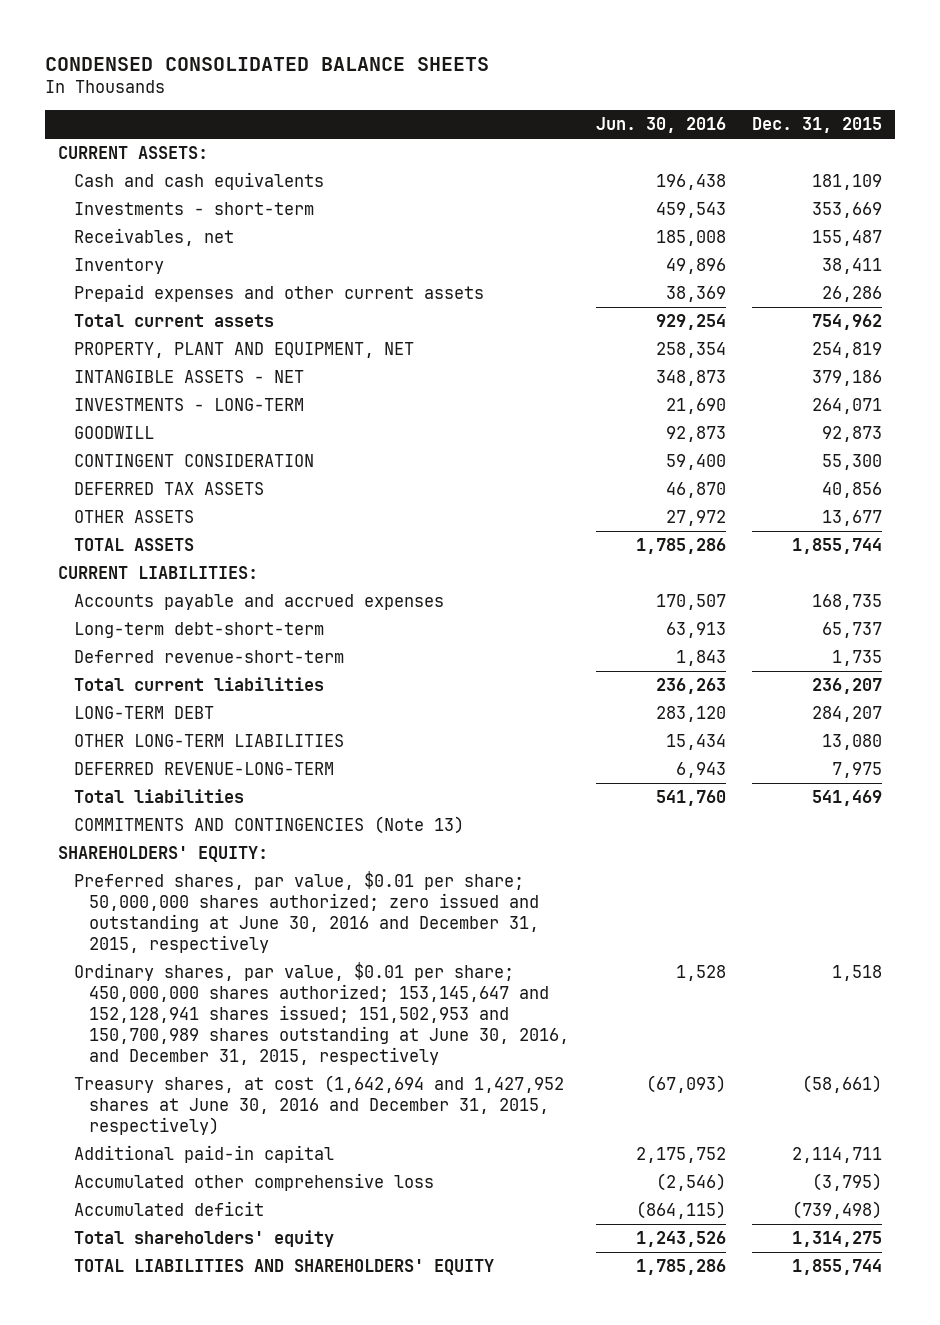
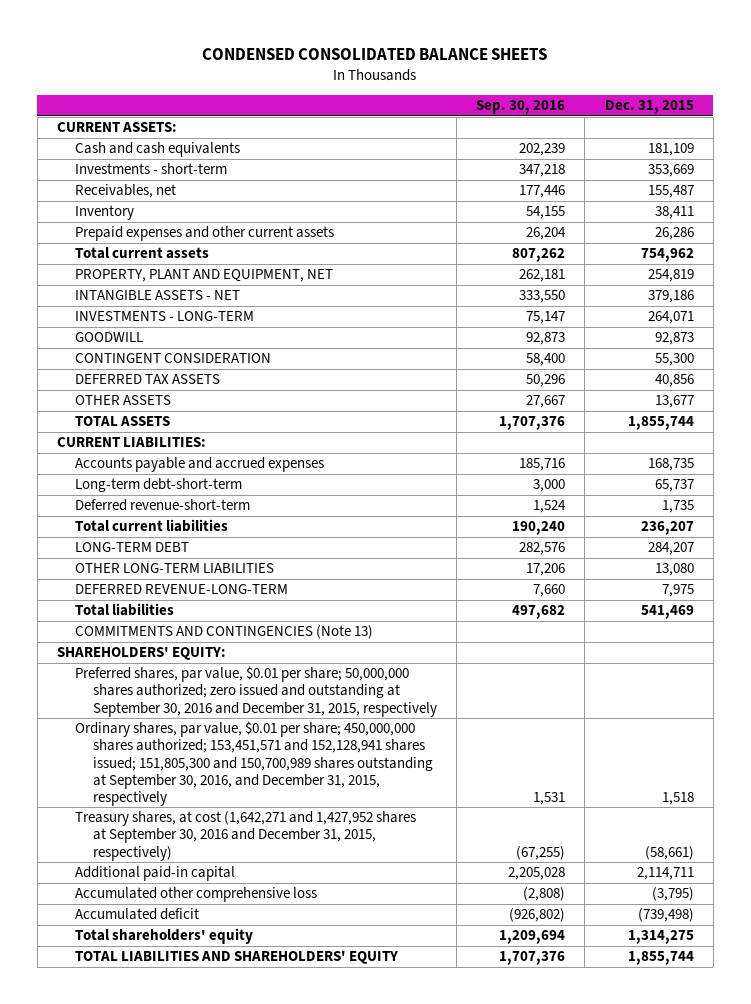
- | Jun. 30, 2016 | Dec. 31, 2015
+ | Sep. 30, 2016 | Dec. 31, 2015
- Preferred shares, par value, $0.01 per share; 50,000,000 shares authorized; zero issued and outstanding at June 30, 2016 and December 31, 2015, respectively
- Ordinary shares, par value, $0.01 per share; 450,000,000 shares authorized; 153,145,647 and 152,128,941 shares issued; 151,502,953 and 150,700,989 shares outstanding at June 30, 2016, and December 31, 2015, respectively | 1,528 | 1,518
- Treasury shares, at cost (1,642,694 and 1,427,952 shares at June 30, 2016 and December 31, 2015, respectively) | (67,093) | (58,661)
+ Preferred shares, par value, $0.01 per share; 50,000,000 shares authorized; zero issued and outstanding at September 30, 2016 and December 31, 2015, respectively
+ Ordinary shares, par value, $0.01 per share; 450,000,000 shares authorized; 153,451,571 and 152,128,941 shares issued; 151,805,300 and 150,700,989 shares outstanding at September 30, 2016, and December 31, 2015, respectively | 1,531 | 1,518
+ Treasury shares, at cost (1,642,271 and 1,427,952 shares at September 30, 2016 and December 31, 2015, respectively) | (67,255) | (58,661)

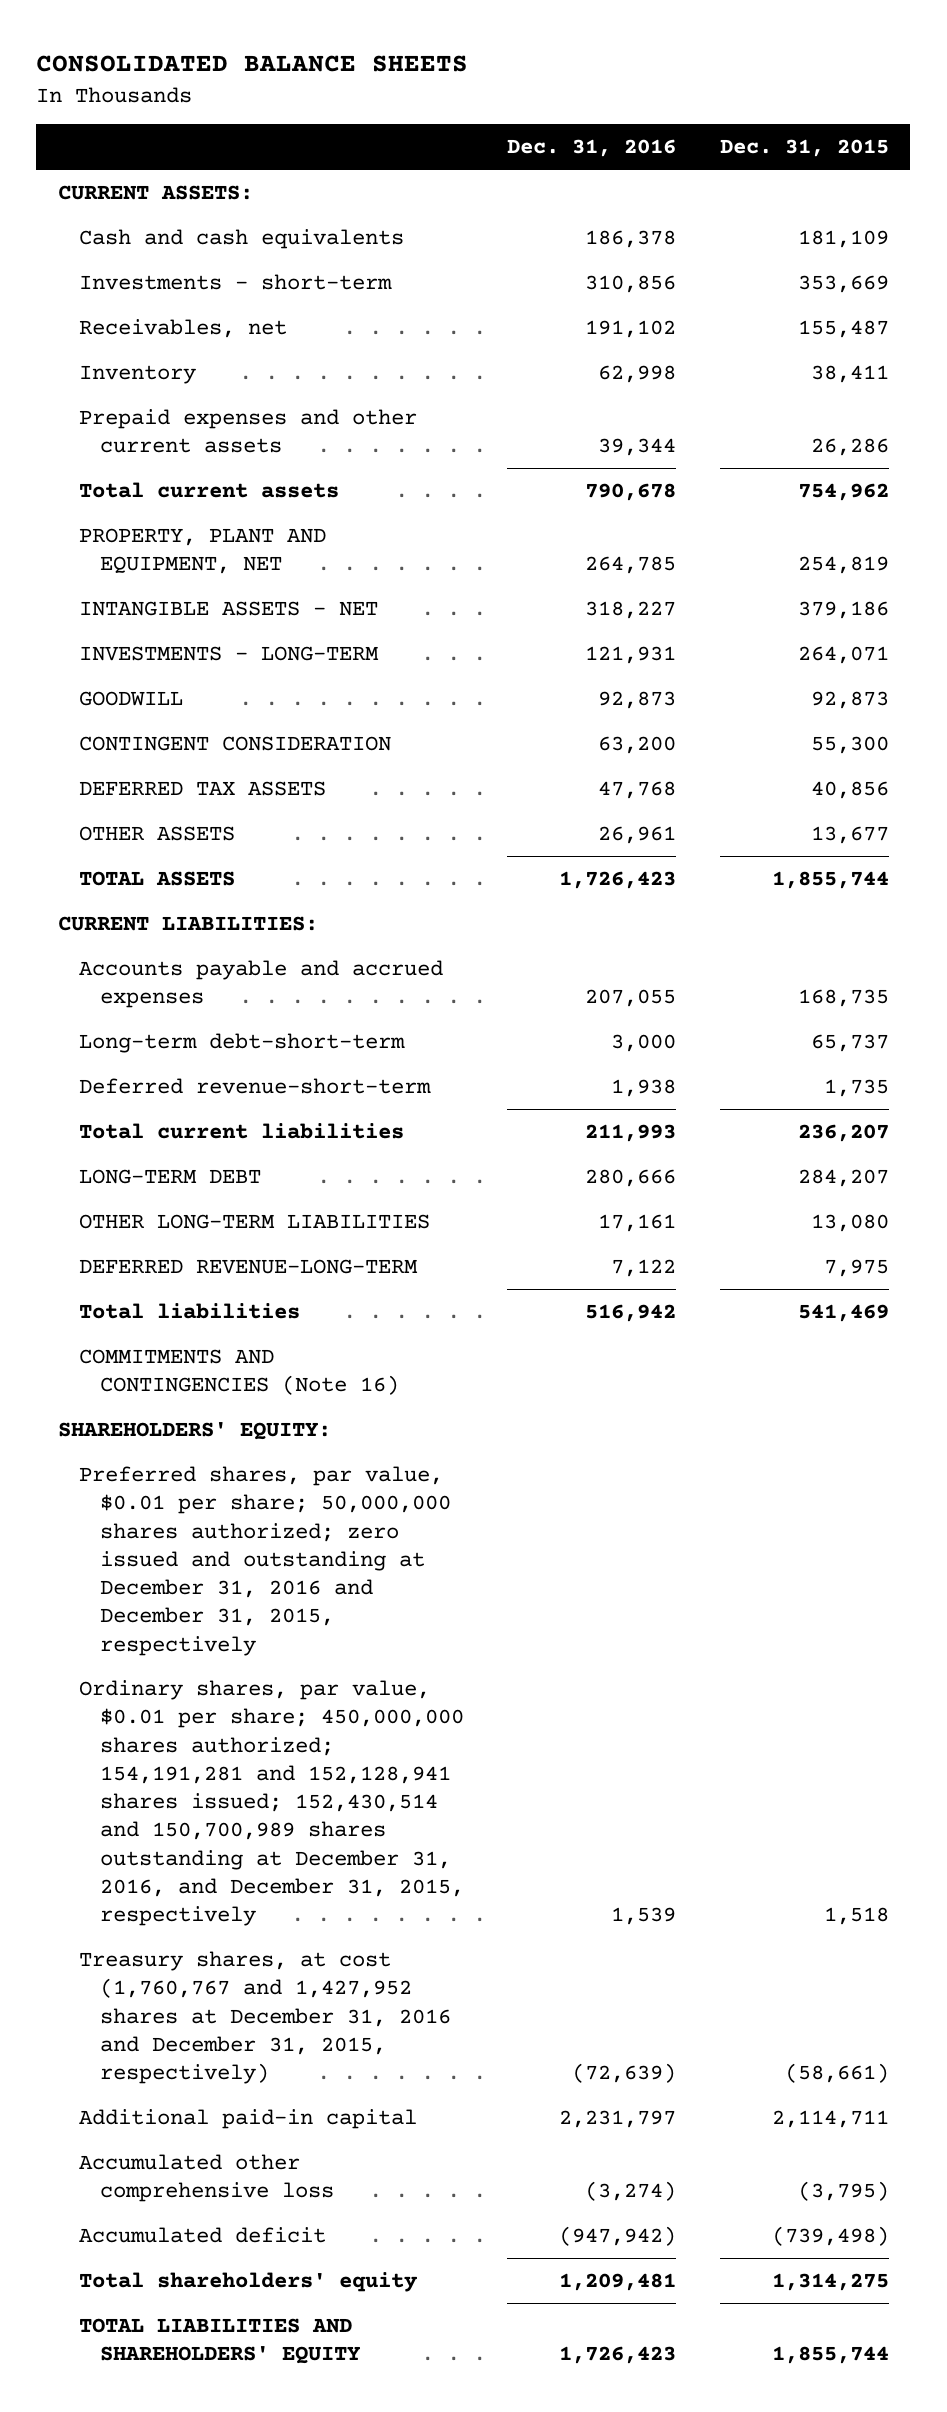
- CONDENSED CONSOLIDATED BALANCE SHEETS
+ CONSOLIDATED BALANCE SHEETS
- | Sep. 30, 2016 | Dec. 31, 2015
+ | Dec. 31, 2016 | Dec. 31, 2015
- COMMITMENTS AND CONTINGENCIES (Note 13)
+ COMMITMENTS AND CONTINGENCIES (Note 16)
- Preferred shares, par value, $0.01 per share; 50,000,000 shares authorized; zero issued and outstanding at September 30, 2016 and December 31, 2015, respectively
- Ordinary shares, par value, $0.01 per share; 450,000,000 shares authorized; 153,451,571 and 152,128,941 shares issued; 151,805,300 and 150,700,989 shares outstanding at September 30, 2016, and December 31, 2015, respectively | 1,531 | 1,518
- Treasury shares, at cost (1,642,271 and 1,427,952 shares at September 30, 2016 and December 31, 2015, respectively) | (67,255) | (58,661)
+ Preferred shares, par value, $0.01 per share; 50,000,000 shares authorized; zero issued and outstanding at December 31, 2016 and December 31, 2015, respectively
+ Ordinary shares, par value, $0.01 per share; 450,000,000 shares authorized; 154,191,281 and 152,128,941 shares issued; 152,430,514 and 150,700,989 shares outstanding at December 31, 2016, and December 31, 2015, respectively | 1,539 | 1,518
+ Treasury shares, at cost (1,760,767 and 1,427,952 shares at December 31, 2016 and December 31, 2015, respectively) | (72,639) | (58,661)

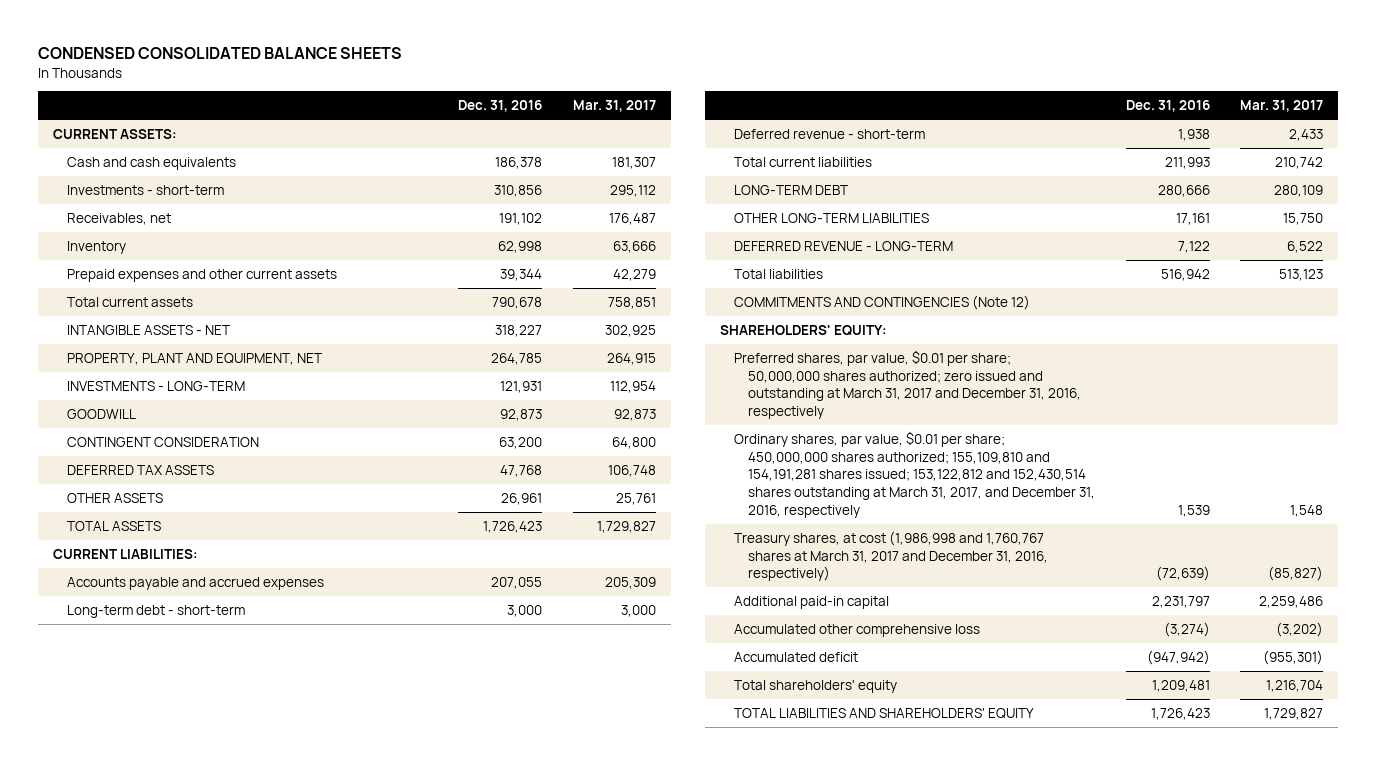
- CONSOLIDATED BALANCE SHEETS
+ CONDENSED CONSOLIDATED BALANCE SHEETS
- | Dec. 31, 2016 | Dec. 31, 2015
+ | Dec. 31, 2016 | Mar. 31, 2017
moved down: PROPERTY, PLANT AND EQUIPMENT, NET | 264,785 | 264,915
- Long-term debt-short-term | 3,000 | 65,737
- Deferred revenue-short-term | 1,938 | 1,735
+ Long-term debt - short-term | 3,000 | 3,000
+ Deferred revenue - short-term | 1,938 | 2,433
- DEFERRED REVENUE-LONG-TERM | 7,122 | 7,975
+ DEFERRED REVENUE - LONG-TERM | 7,122 | 6,522
- COMMITMENTS AND CONTINGENCIES (Note 16)
+ COMMITMENTS AND CONTINGENCIES (Note 12)
- Preferred shares, par value, $0.01 per share; 50,000,000 shares authorized; zero issued and outstanding at December 31, 2016 and December 31, 2015, respectively
- Ordinary shares, par value, $0.01 per share; 450,000,000 shares authorized; 154,191,281 and 152,128,941 shares issued; 152,430,514 and 150,700,989 shares outstanding at December 31, 2016, and December 31, 2015, respectively | 1,539 | 1,518
- Treasury shares, at cost (1,760,767 and 1,427,952 shares at December 31, 2016 and December 31, 2015, respectively) | (72,639) | (58,661)
+ Preferred shares, par value, $0.01 per share; 50,000,000 shares authorized; zero issued and outstanding at March 31, 2017 and December 31, 2016, respectively
+ Ordinary shares, par value, $0.01 per share; 450,000,000 shares authorized; 155,109,810 and 154,191,281 shares issued; 153,122,812 and 152,430,514 shares outstanding at March 31, 2017, and December 31, 2016, respectively | 1,539 | 1,548
+ Treasury shares, at cost (1,986,998 and 1,760,767 shares at March 31, 2017 and December 31, 2016, respectively) | (72,639) | (85,827)

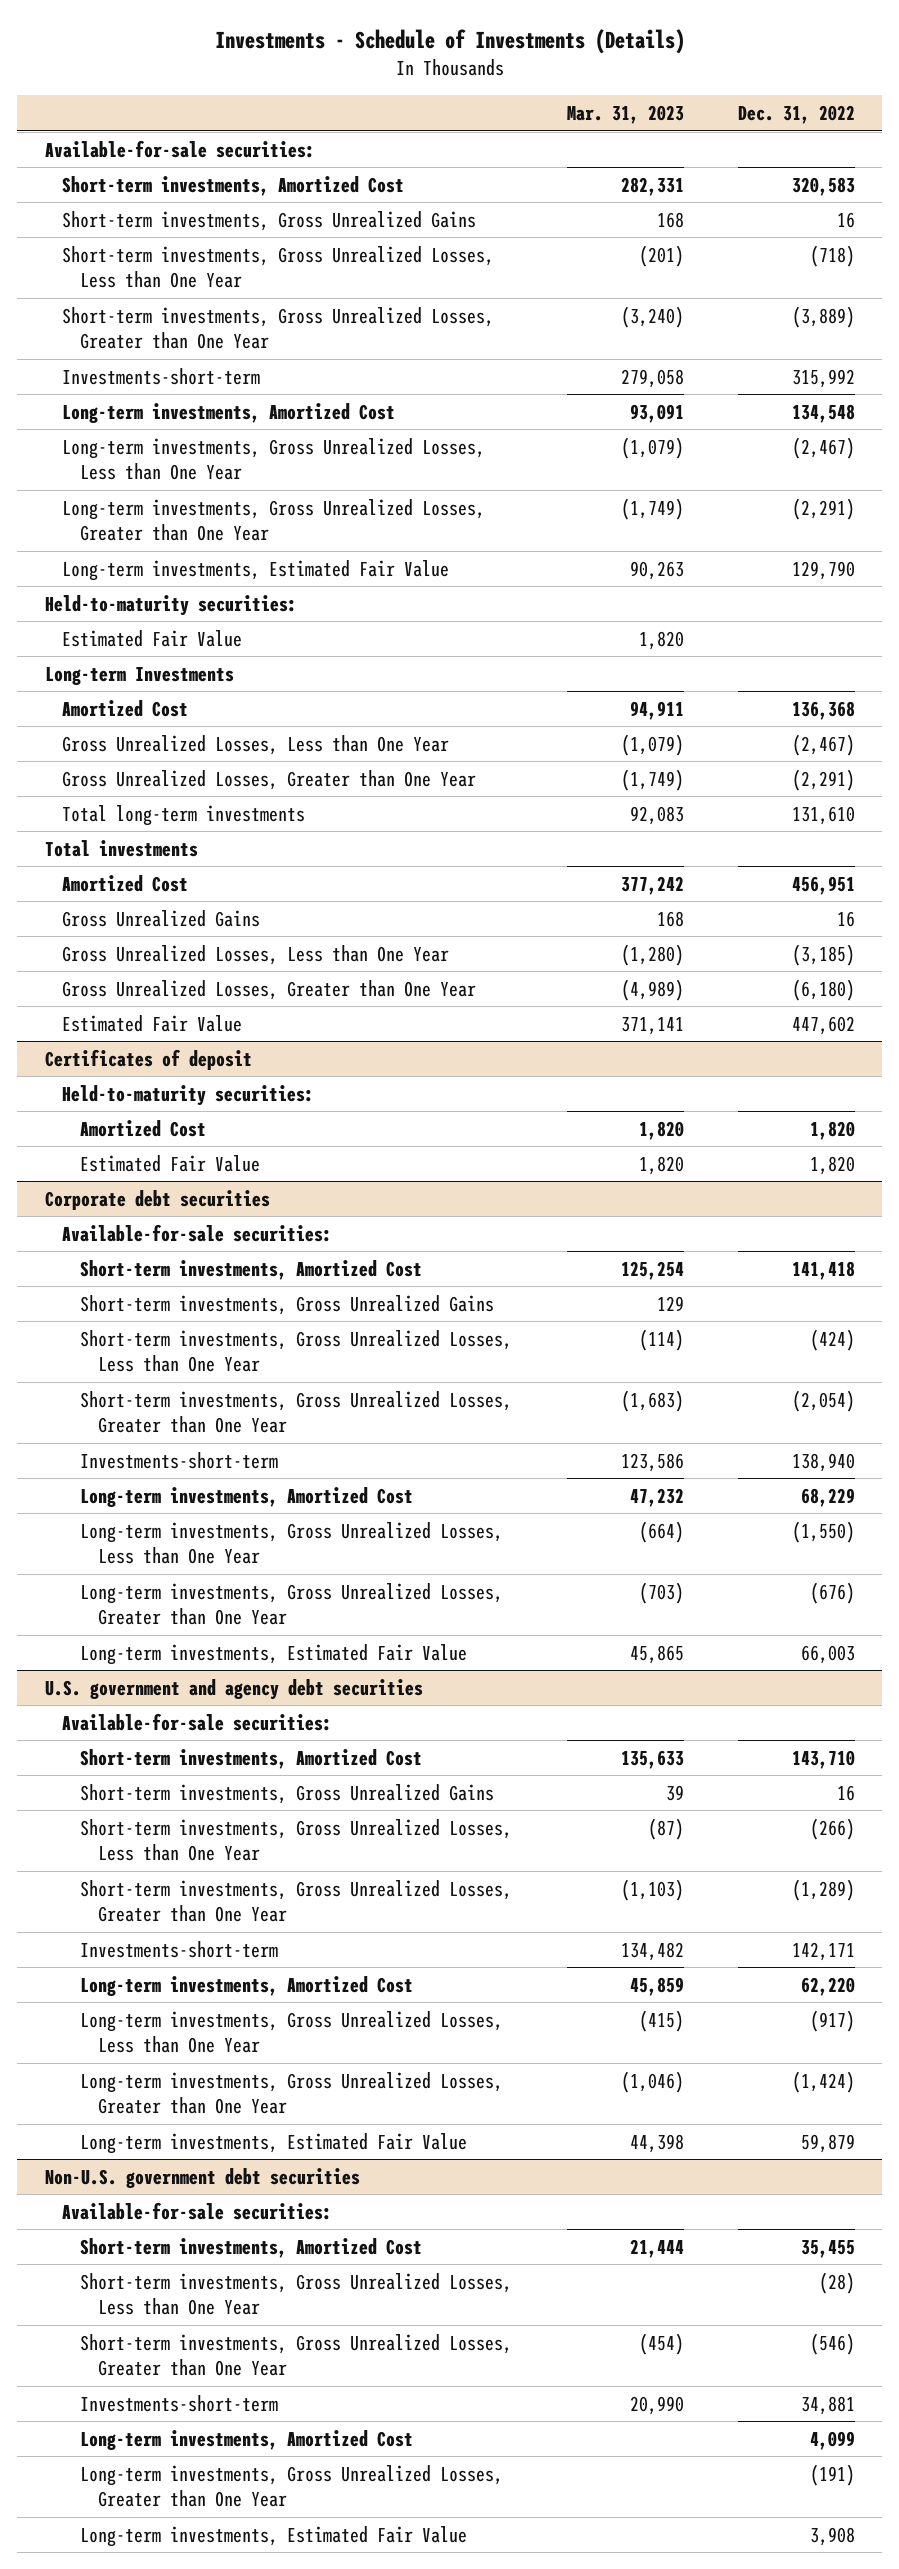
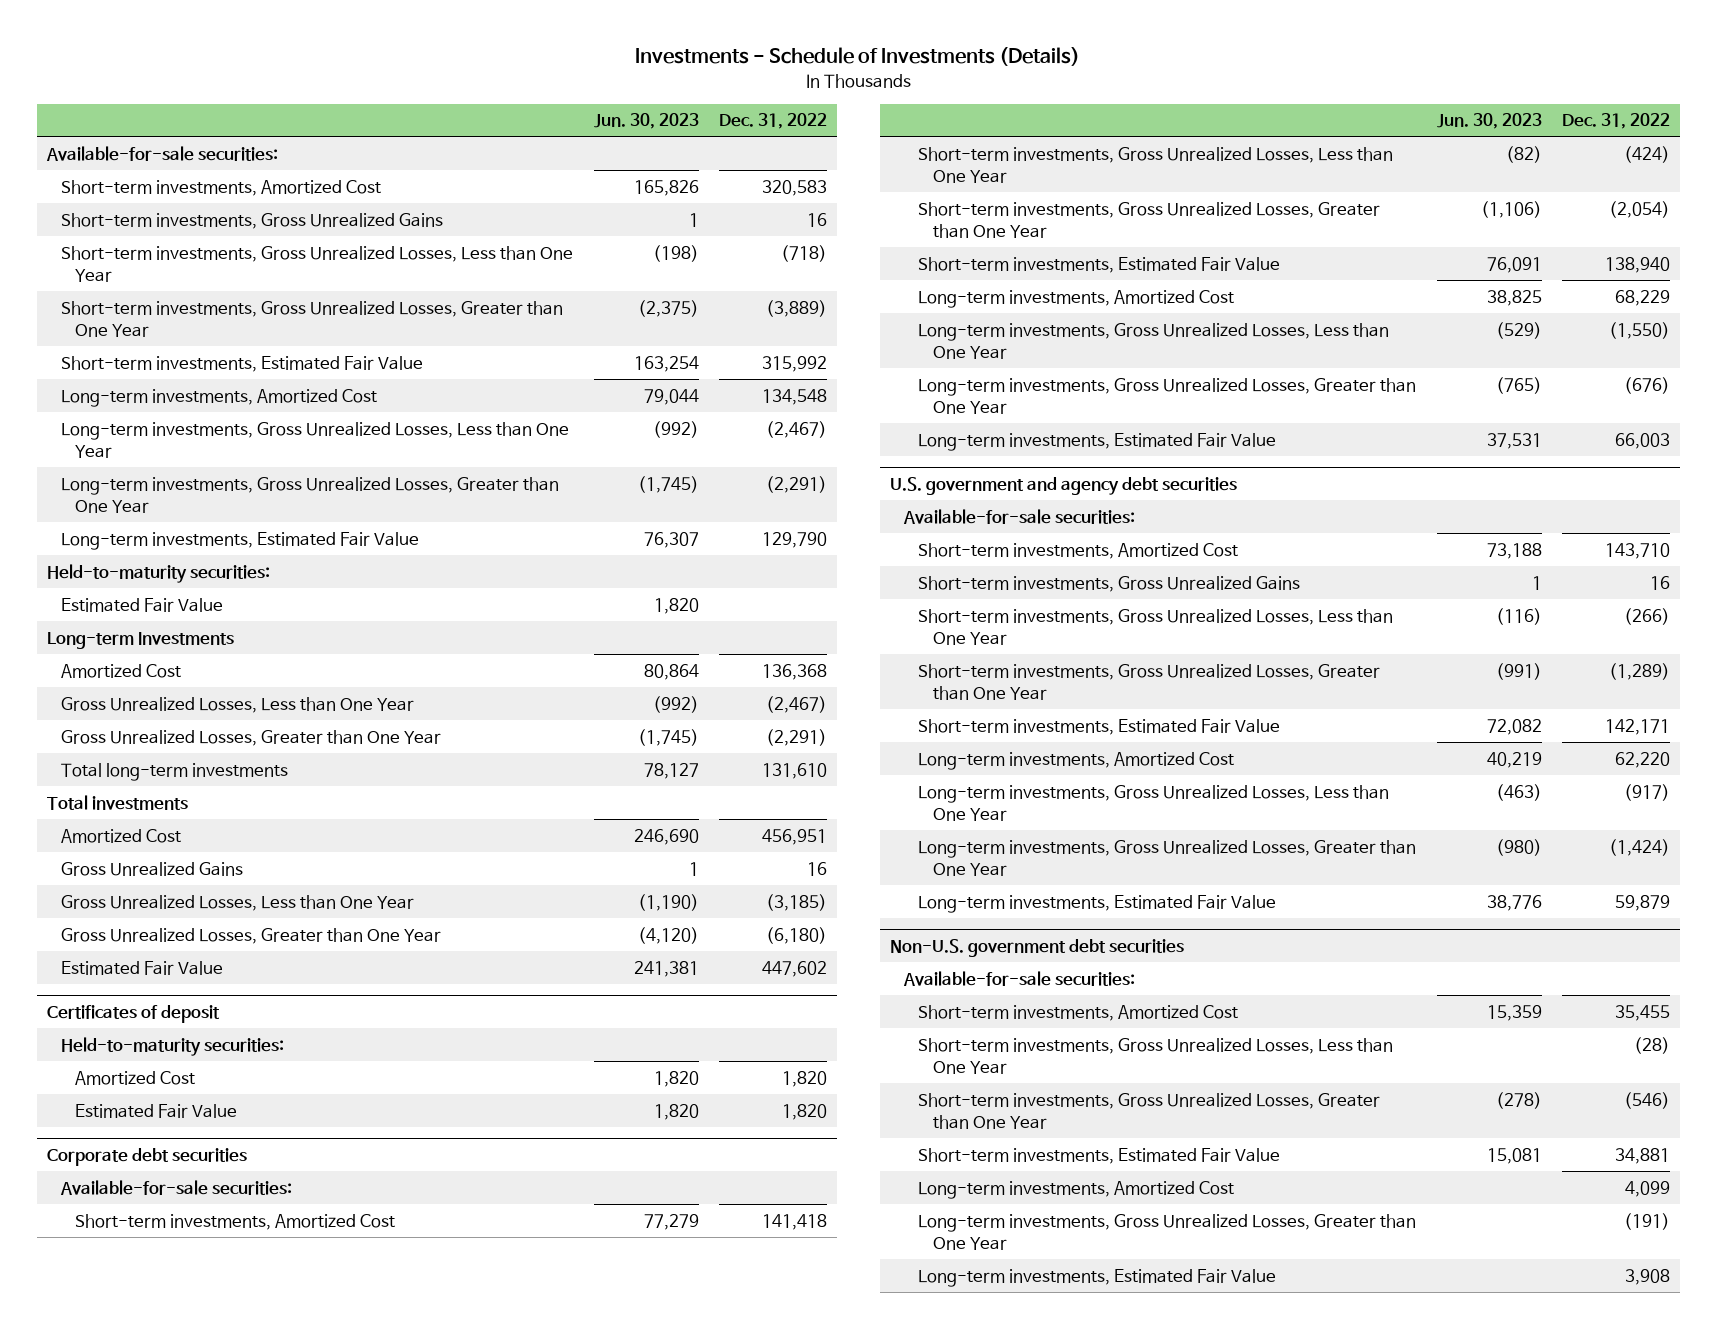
- | Mar. 31, 2023 | Dec. 31, 2022
+ | Jun. 30, 2023 | Dec. 31, 2022
- Investments-short-term | 279,058 | 315,992
+ Short-term investments, Estimated Fair Value | 163,254 | 315,992
@ Corporate debt securities
- Short-term investments, Gross Unrealized Gains | 129 |
- Investments-short-term | 123,586 | 138,940
+ Short-term investments, Estimated Fair Value | 76,091 | 138,940
@ U.S. government and agency debt securities
- Investments-short-term | 134,482 | 142,171
+ Short-term investments, Estimated Fair Value | 72,082 | 142,171
@ Non-U.S. government debt securities
- Investments-short-term | 20,990 | 34,881
+ Short-term investments, Estimated Fair Value | 15,081 | 34,881

